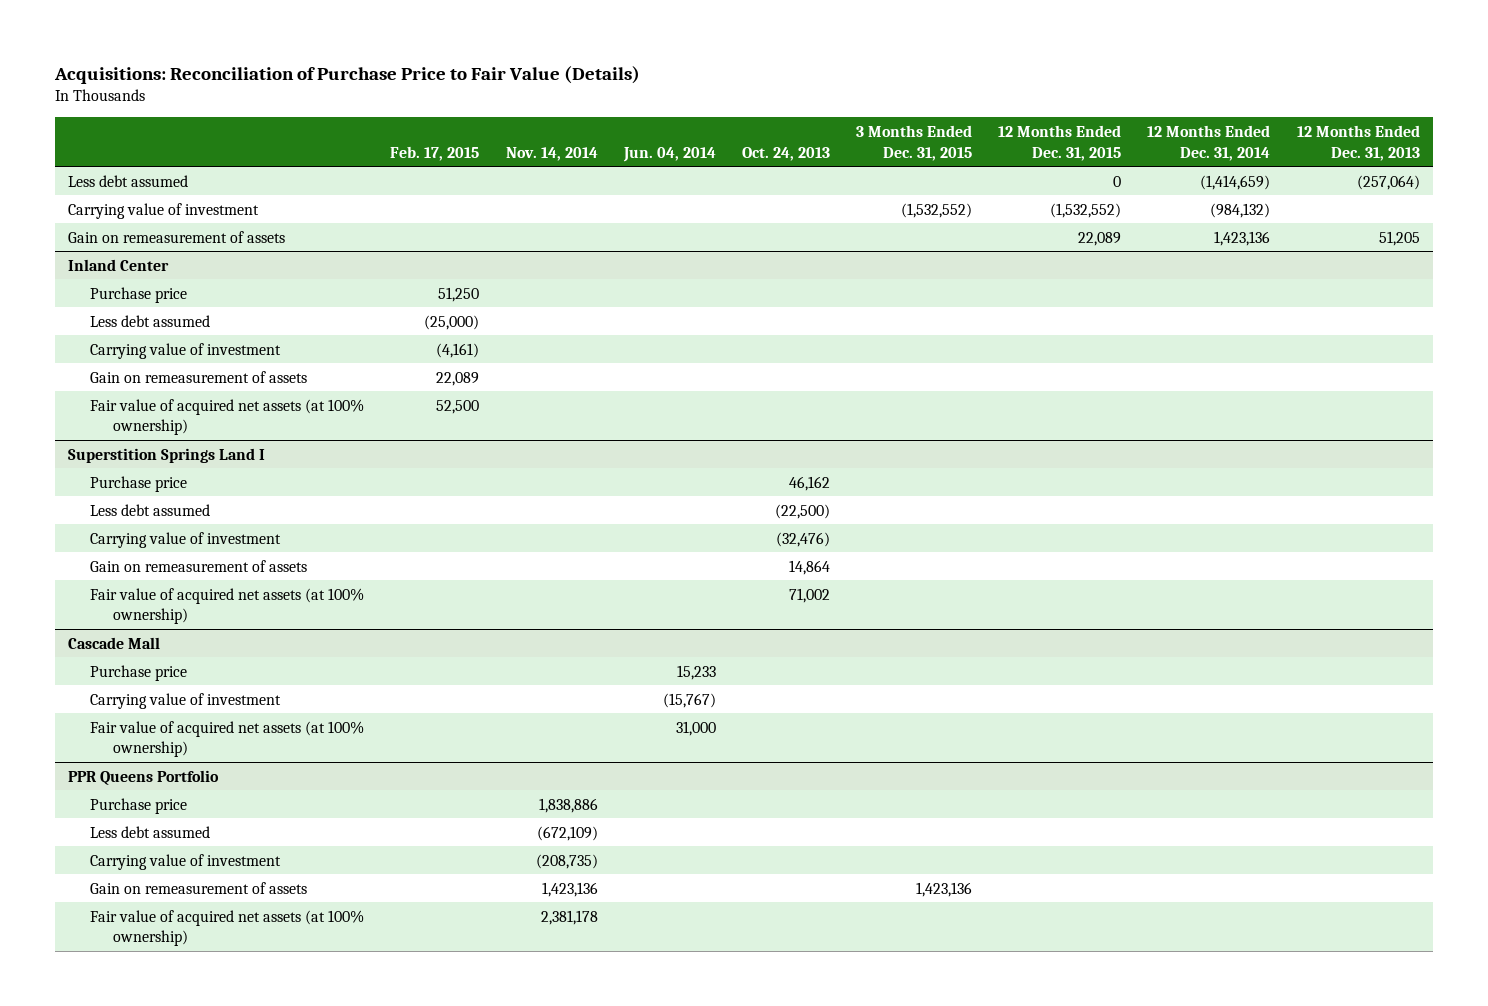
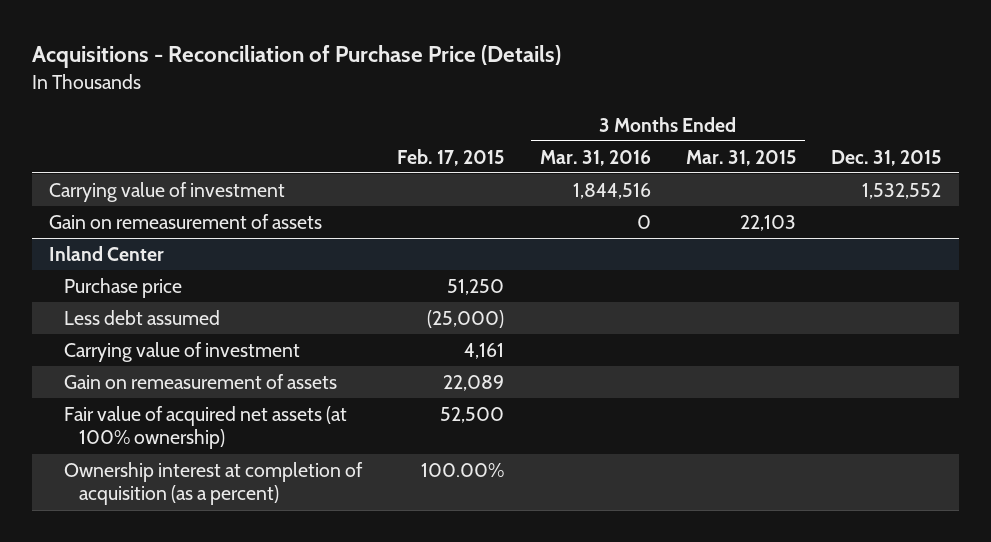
- Acquisitions: Reconciliation of Purchase Price to Fair Value (Details)
+ Acquisitions - Reconciliation of Purchase Price (Details)
- | Feb. 17, 2015 | Nov. 14, 2014 | Jun. 04, 2014 | Oct. 24, 2013 | 3 Months Ended Dec. 31, 2015 | 12 Months Ended Dec. 31, 2015 | 12 Months Ended Dec. 31, 2014 | 12 Months Ended Dec. 31, 2013
+ | Feb. 17, 2015 | 3 Months Ended Mar. 31, 2016 | 3 Months Ended Mar. 31, 2015 | Dec. 31, 2015
- Less debt assumed | | | | | | 0 | (1,414,659) | (257,064)
@ Inland Center
- Carrying value of investment | (4,161) | | | | | | |
+ Carrying value of investment | 4,161 | | |
- Superstition Springs Land I
- Purchase price | | | | 46,162 | | | |
- Less debt assumed | | | | (22,500) | | | |
- Carrying value of investment | | | | (32,476) | | | |
- Gain on remeasurement of assets | | | | 14,864 | | | |
- Fair value of acquired net assets (at 100% ownership) | | | | 71,002 | | | |
- Cascade Mall
- Purchase price | | | 15,233 | | | | |
- Carrying value of investment | | | (15,767) | | | | |
- Fair value of acquired net assets (at 100% ownership) | | | 31,000 | | | | |
- PPR Queens Portfolio
- Purchase price | | 1,838,886 | | | | | |
- Less debt assumed | | (672,109) | | | | | |
- Carrying value of investment | | (208,735) | | | | | |
- Gain on remeasurement of assets | | 1,423,136 | | | 1,423,136 | | |
- Fair value of acquired net assets (at 100% ownership) | | 2,381,178 | | | | | |
@ Inland Center
+ Ownership interest at completion of acquisition (as a percent) | 100.00% | | |

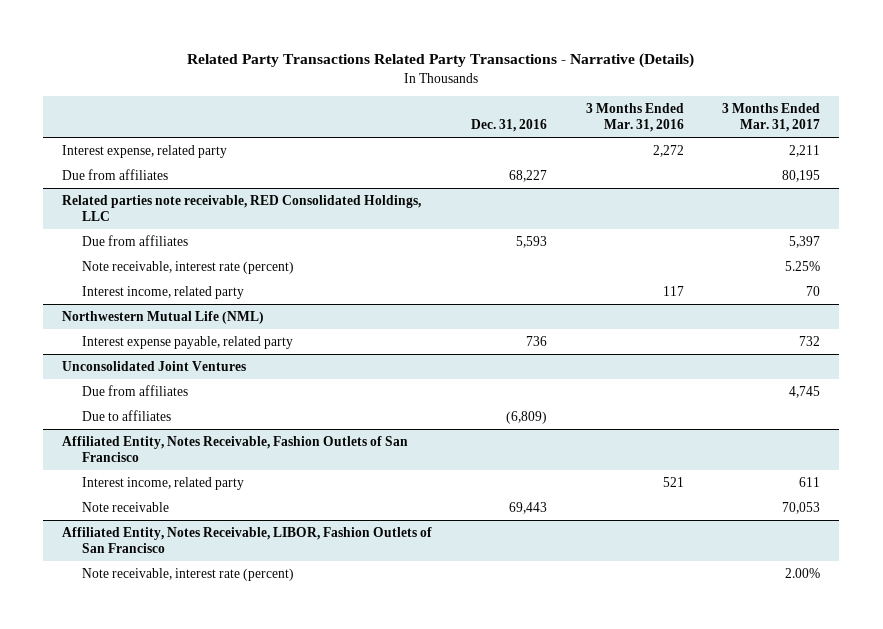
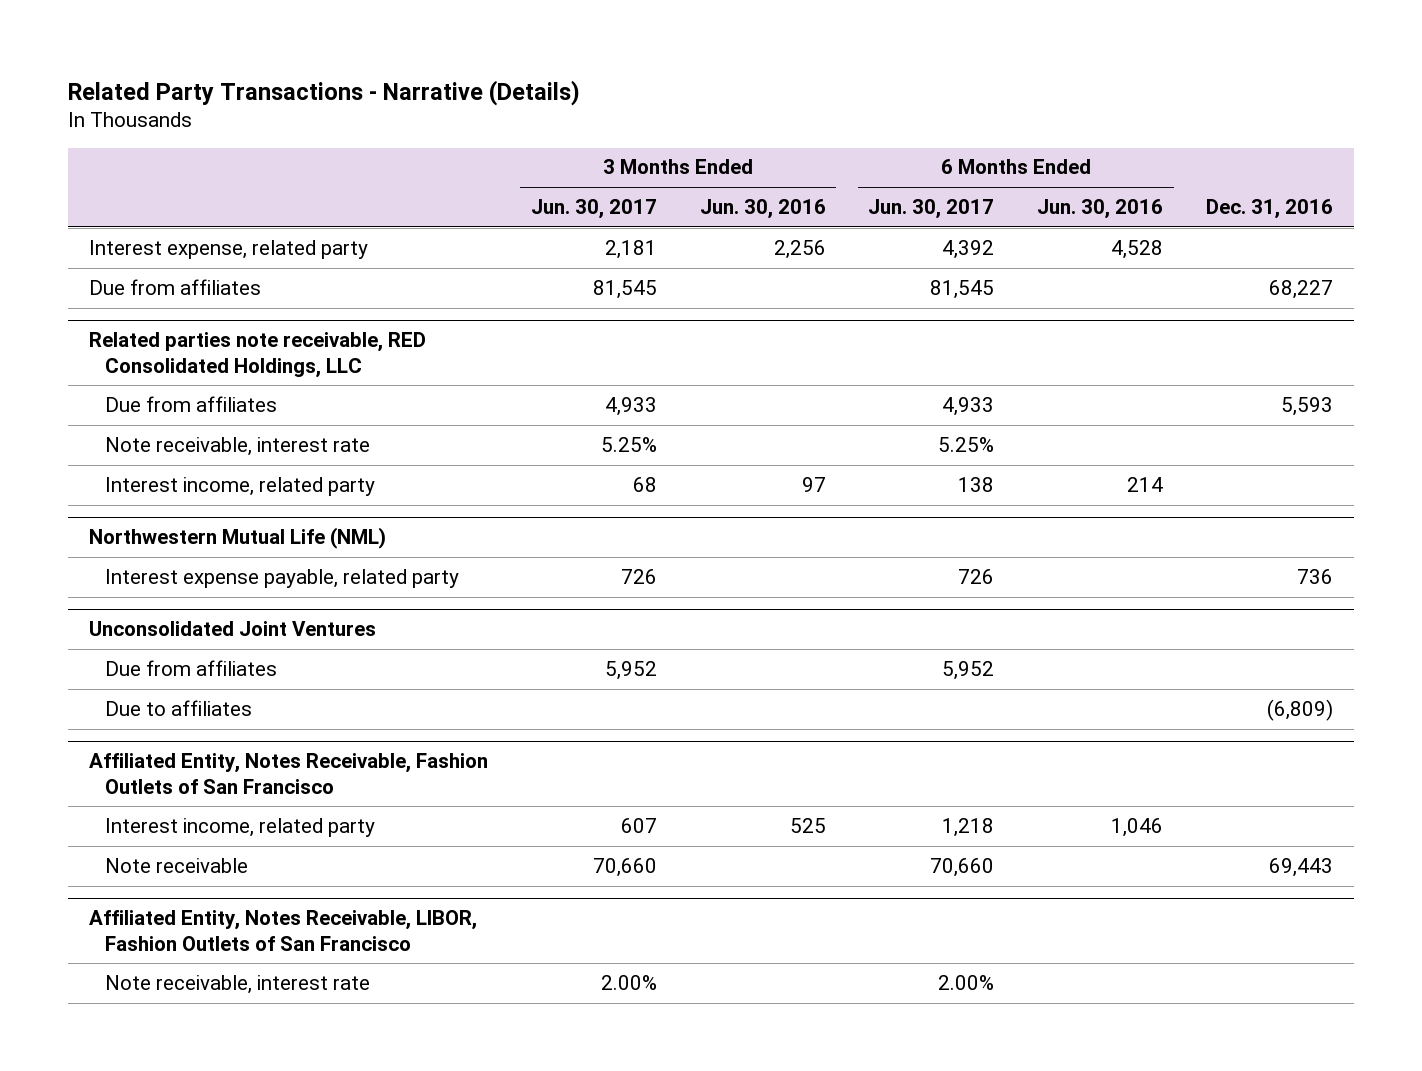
- Related Party Transactions Related Party Transactions - Narrative (Details)
+ Related Party Transactions - Narrative (Details)
- | Dec. 31, 2016 | 3 Months Ended Mar. 31, 2016 | 3 Months Ended Mar. 31, 2017
+ | 3 Months Ended Jun. 30, 2017 | 3 Months Ended Jun. 30, 2016 | 6 Months Ended Jun. 30, 2017 | 6 Months Ended Jun. 30, 2016 | Dec. 31, 2016
@ Related parties note receivable, RED Consolidated Holdings, LLC
- Note receivable, interest rate (percent) | | | 5.25%
+ Note receivable, interest rate | 5.25% | | 5.25% | |
@ Affiliated Entity, Notes Receivable, LIBOR, Fashion Outlets of San Francisco
- Note receivable, interest rate (percent) | | | 2.00%
+ Note receivable, interest rate | 2.00% | | 2.00% | |

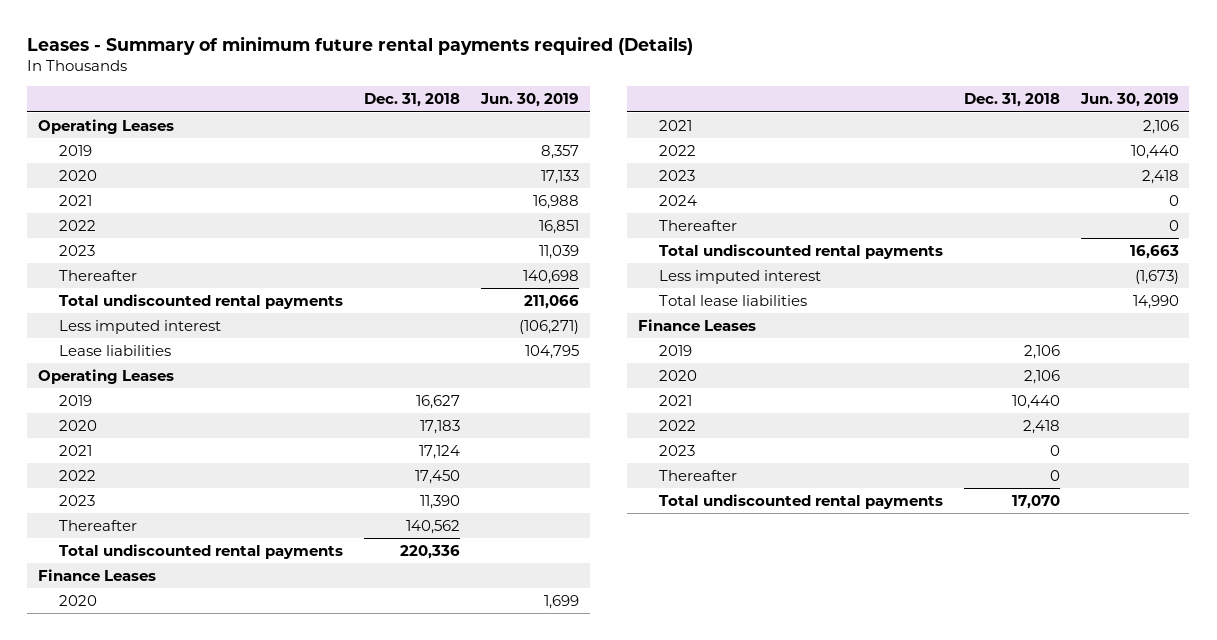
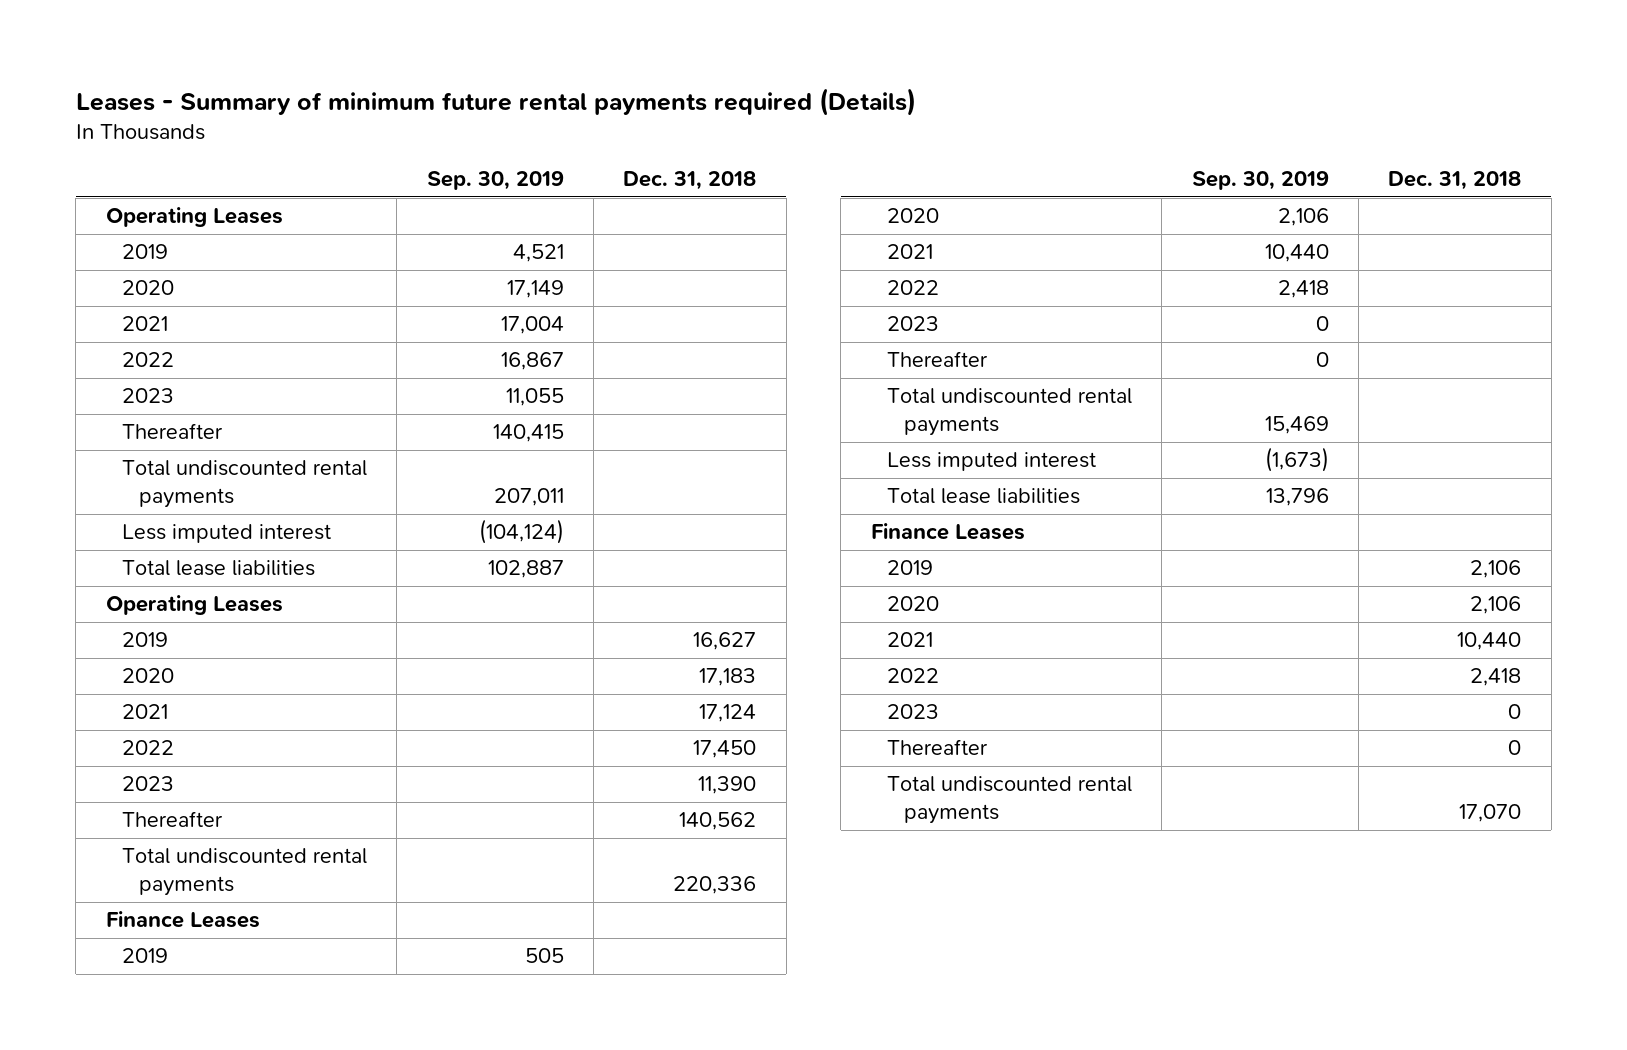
- | Dec. 31, 2018 | Jun. 30, 2019
+ | Sep. 30, 2019 | Dec. 31, 2018
- Lease liabilities | | 104,795
+ Total lease liabilities | 102,887 |
+ 2019 | 505 |
- 2024 | | 0

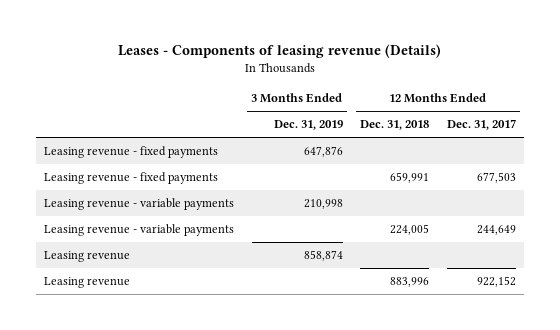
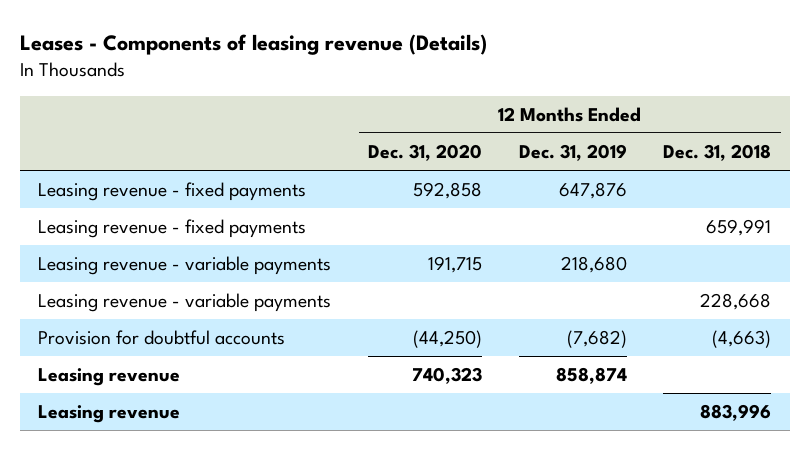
- | 3 Months Ended Dec. 31, 2019 | 12 Months Ended Dec. 31, 2018 | 12 Months Ended Dec. 31, 2017
+ | 12 Months Ended Dec. 31, 2020 | 12 Months Ended Dec. 31, 2019 | 12 Months Ended Dec. 31, 2018
- Leasing revenue - variable payments | | 224,005 | 244,649
+ Leasing revenue - variable payments | | | 228,668
+ Provision for doubtful accounts | (44,250) | (7,682) | (4,663)

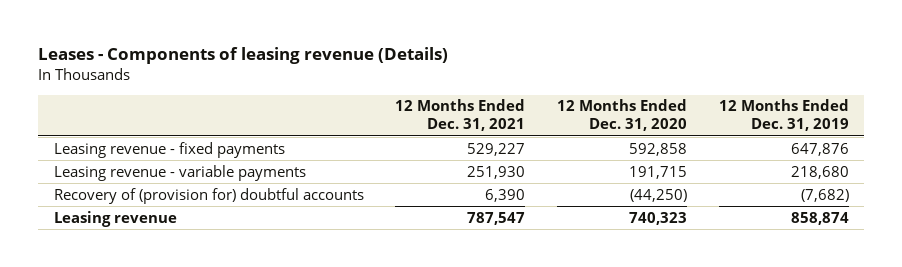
- | 12 Months Ended Dec. 31, 2020 | 12 Months Ended Dec. 31, 2019 | 12 Months Ended Dec. 31, 2018
+ | 12 Months Ended Dec. 31, 2021 | 12 Months Ended Dec. 31, 2020 | 12 Months Ended Dec. 31, 2019
- Leasing revenue - fixed payments | | | 659,991
- Leasing revenue - variable payments | | | 228,668
- Provision for doubtful accounts | (44,250) | (7,682) | (4,663)
+ Recovery of (provision for) doubtful accounts | 6,390 | (44,250) | (7,682)
- Leasing revenue | | | 883,996

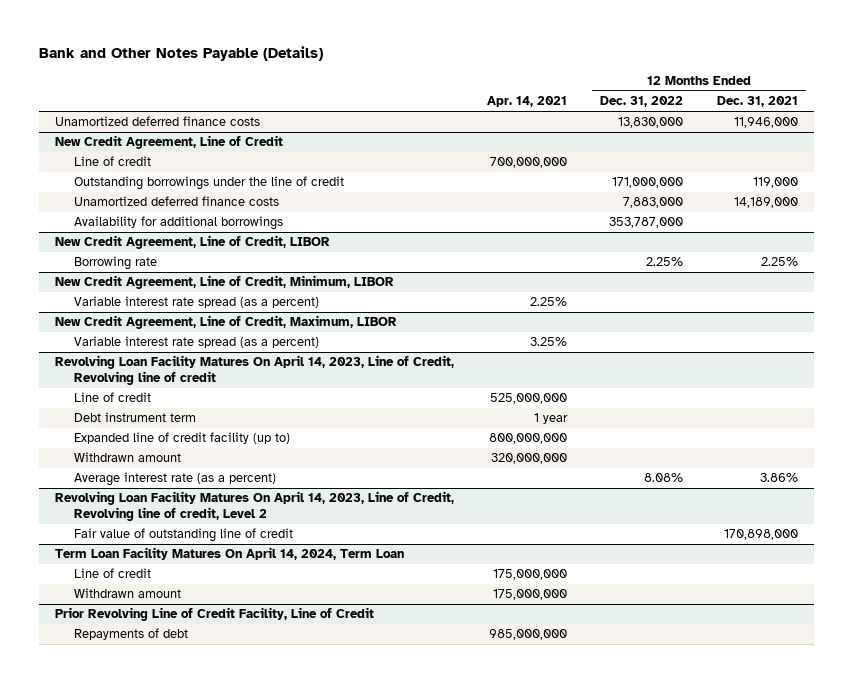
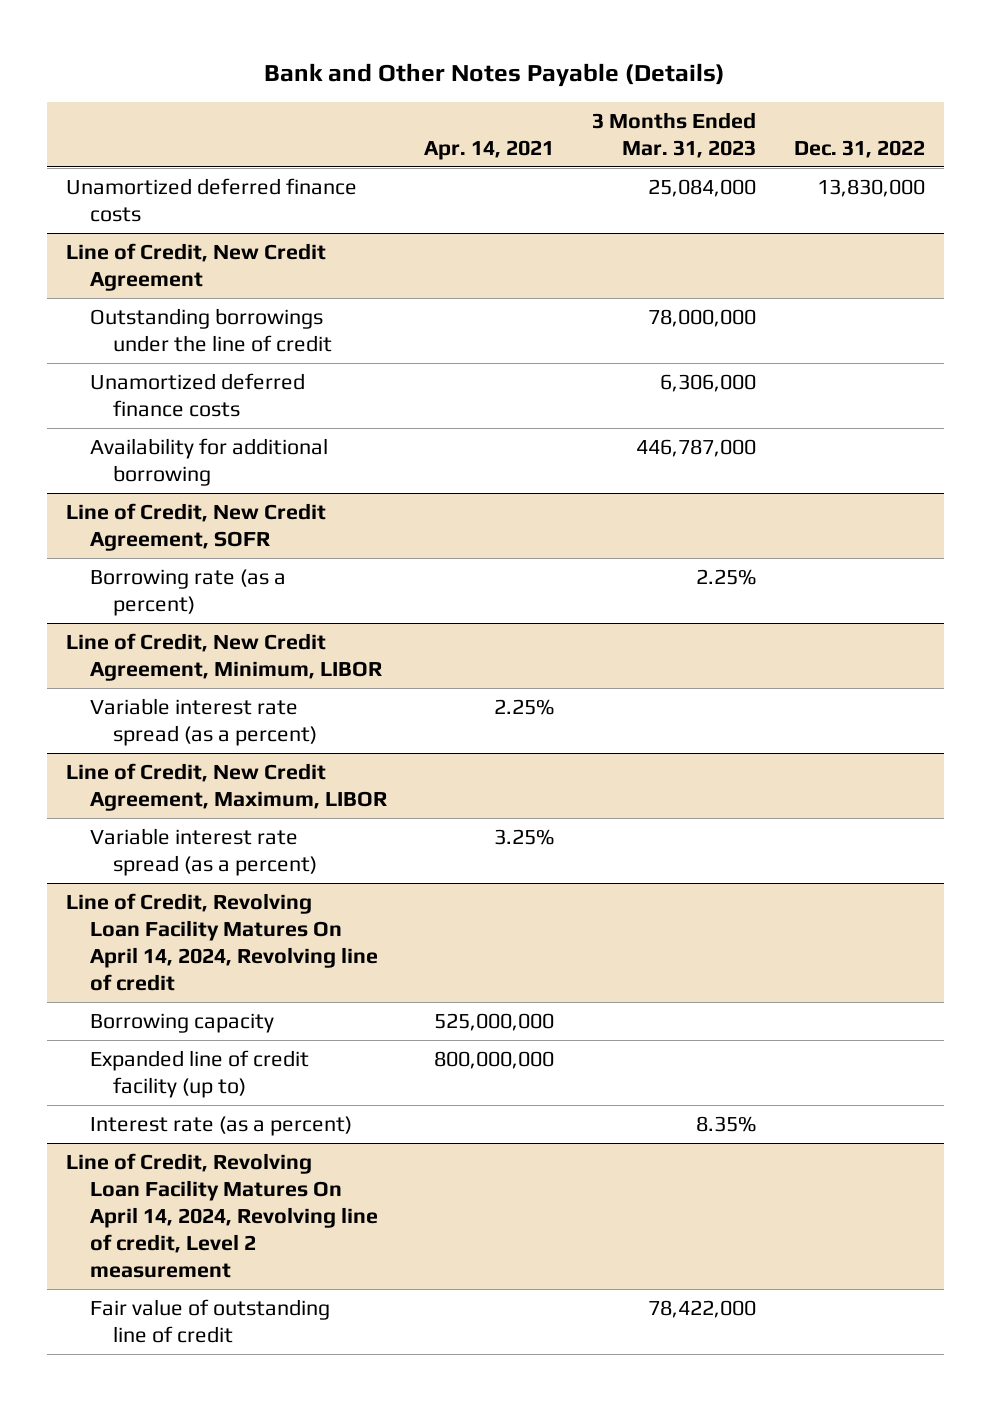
- | Apr. 14, 2021 | 12 Months Ended Dec. 31, 2022 | 12 Months Ended Dec. 31, 2021
+ | Apr. 14, 2021 | 3 Months Ended Mar. 31, 2023 | Dec. 31, 2022
- New Credit Agreement, Line of Credit
- Line of credit | 700,000,000 | |
+ Line of Credit, New Credit Agreement
- Availability for additional borrowings | | 353,787,000 |
- New Credit Agreement, Line of Credit, LIBOR
- Borrowing rate | | 2.25% | 2.25%
- New Credit Agreement, Line of Credit, Minimum, LIBOR
+ Availability for additional borrowing | | 446,787,000 |
+ Line of Credit, New Credit Agreement, SOFR
+ Borrowing rate (as a percent) | | 2.25% |
+ Line of Credit, New Credit Agreement, Minimum, LIBOR
- New Credit Agreement, Line of Credit, Maximum, LIBOR
+ Line of Credit, New Credit Agreement, Maximum, LIBOR
- Revolving Loan Facility Matures On April 14, 2023, Line of Credit, Revolving line of credit
- Line of credit | 525,000,000 | |
- Debt instrument term | 1 year | |
+ Line of Credit, Revolving Loan Facility Matures On April 14, 2024, Revolving line of credit
+ Borrowing capacity | 525,000,000 | |
- Withdrawn amount | 320,000,000 | |
- Average interest rate (as a percent) | | 8.08% | 3.86%
- Revolving Loan Facility Matures On April 14, 2023, Line of Credit, Revolving line of credit, Level 2
+ Interest rate (as a percent) | | 8.35% |
+ Line of Credit, Revolving Loan Facility Matures On April 14, 2024, Revolving line of credit, Level 2 measurement
- Term Loan Facility Matures On April 14, 2024, Term Loan
- Line of credit | 175,000,000 | |
- Withdrawn amount | 175,000,000 | |
- Prior Revolving Line of Credit Facility, Line of Credit
- Repayments of debt | 985,000,000 | |

